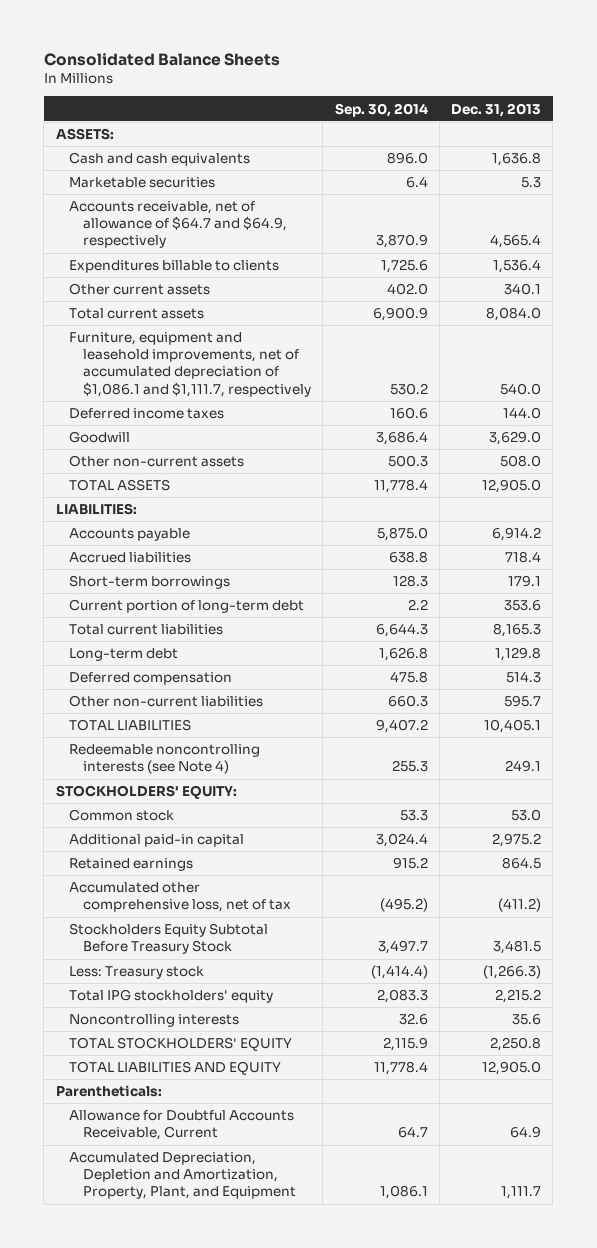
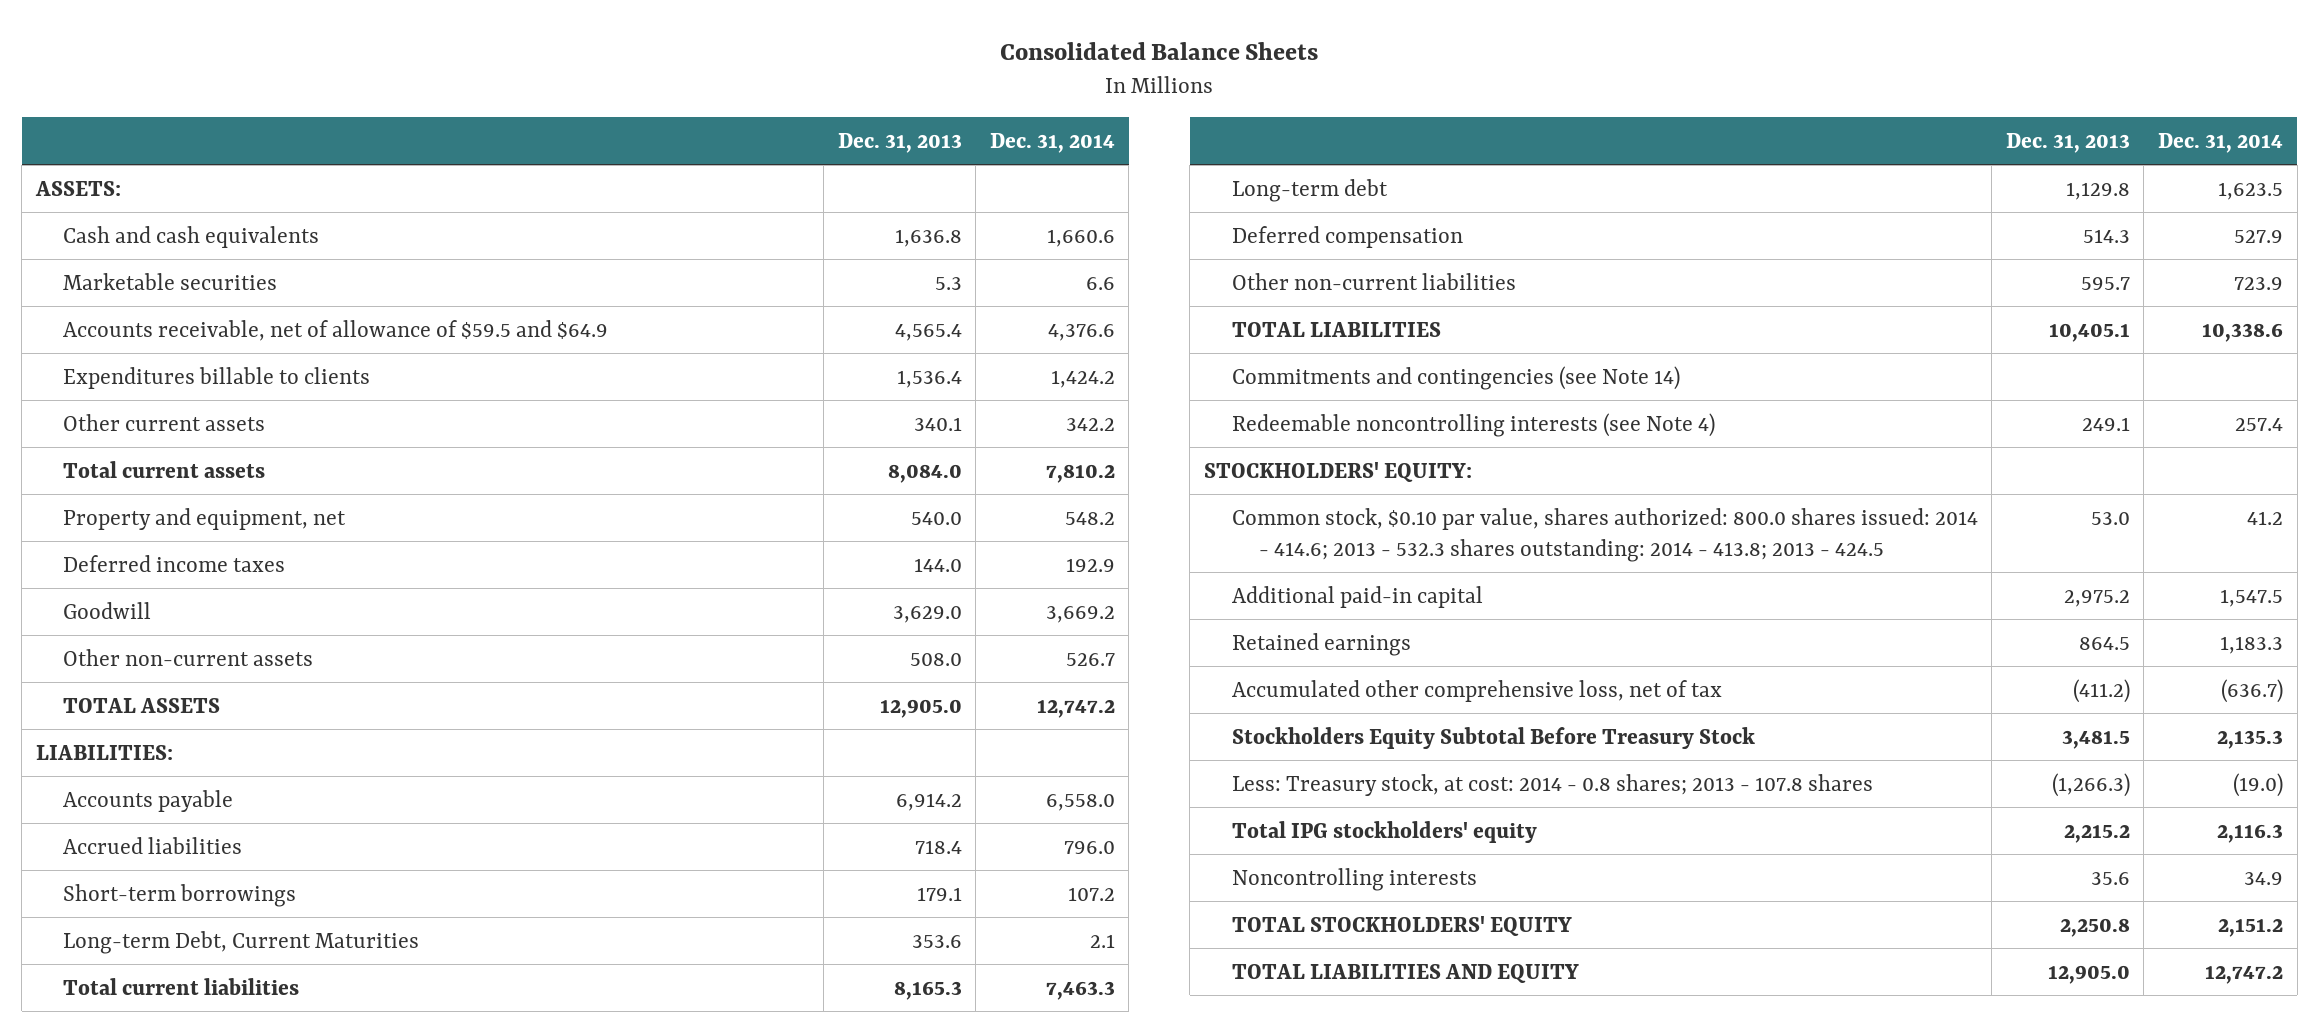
- | Sep. 30, 2014 | Dec. 31, 2013
+ | Dec. 31, 2013 | Dec. 31, 2014
- Accounts receivable, net of allowance of $64.7 and $64.9, respectively | 3,870.9 | 4,565.4
+ Accounts receivable, net of allowance of $59.5 and $64.9 | 4,565.4 | 4,376.6
- Furniture, equipment and leasehold improvements, net of accumulated depreciation of $1,086.1 and $1,111.7, respectively | 530.2 | 540.0
+ Property and equipment, net | 540.0 | 548.2
- Current portion of long-term debt | 2.2 | 353.6
+ Long-term Debt, Current Maturities | 353.6 | 2.1
+ Commitments and contingencies (see Note 14)
- Common stock | 53.3 | 53.0
+ Common stock, $0.10 par value, shares authorized: 800.0 shares issued: 2014 - 414.6; 2013 - 532.3 shares outstanding: 2014 - 413.8; 2013 - 424.5 | 53.0 | 41.2
- Less: Treasury stock | (1,414.4) | (1,266.3)
+ Less: Treasury stock, at cost: 2014 - 0.8 shares; 2013 - 107.8 shares | (1,266.3) | (19.0)
- Parentheticals:
- Allowance for Doubtful Accounts Receivable, Current | 64.7 | 64.9
- Accumulated Depreciation, Depletion and Amortization, Property, Plant, and Equipment | 1,086.1 | 1,111.7

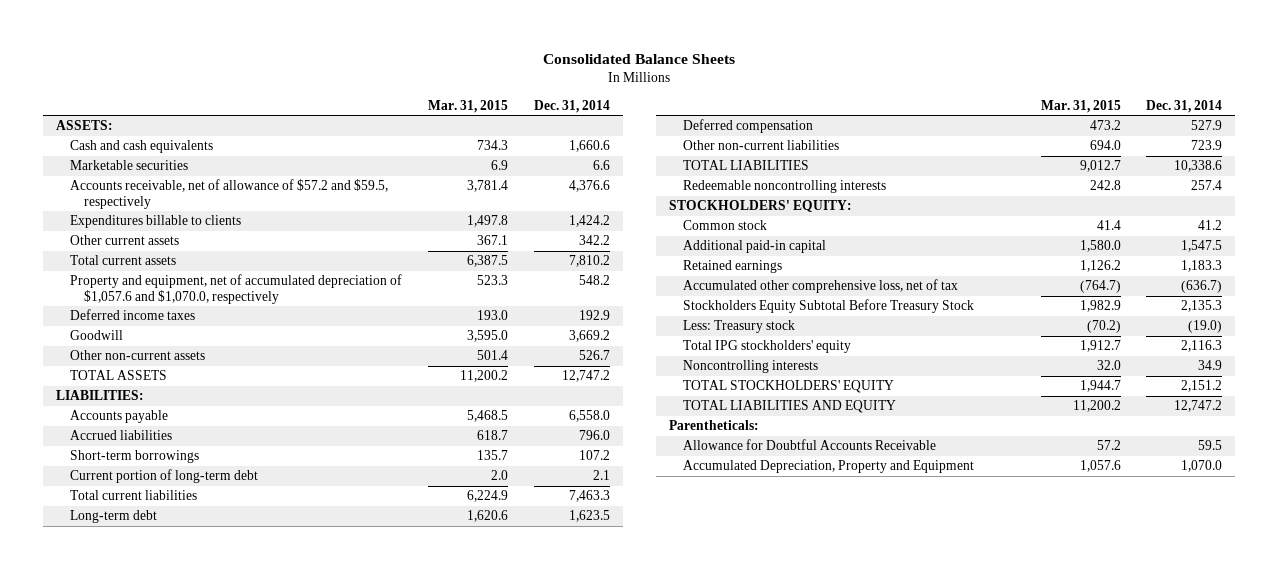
- | Dec. 31, 2013 | Dec. 31, 2014
+ | Mar. 31, 2015 | Dec. 31, 2014
- Accounts receivable, net of allowance of $59.5 and $64.9 | 4,565.4 | 4,376.6
+ Accounts receivable, net of allowance of $57.2 and $59.5, respectively | 3,781.4 | 4,376.6
- Property and equipment, net | 540.0 | 548.2
+ Property and equipment, net of accumulated depreciation of $1,057.6 and $1,070.0, respectively | 523.3 | 548.2
- Long-term Debt, Current Maturities | 353.6 | 2.1
+ Current portion of long-term debt | 2.0 | 2.1
- Commitments and contingencies (see Note 14)
- Redeemable noncontrolling interests (see Note 4) | 249.1 | 257.4
+ Redeemable noncontrolling interests | 242.8 | 257.4
- Common stock, $0.10 par value, shares authorized: 800.0 shares issued: 2014 - 414.6; 2013 - 532.3 shares outstanding: 2014 - 413.8; 2013 - 424.5 | 53.0 | 41.2
+ Common stock | 41.4 | 41.2
- Less: Treasury stock, at cost: 2014 - 0.8 shares; 2013 - 107.8 shares | (1,266.3) | (19.0)
+ Less: Treasury stock | (70.2) | (19.0)
+ Parentheticals:
+ Allowance for Doubtful Accounts Receivable | 57.2 | 59.5
+ Accumulated Depreciation, Property and Equipment | 1,057.6 | 1,070.0

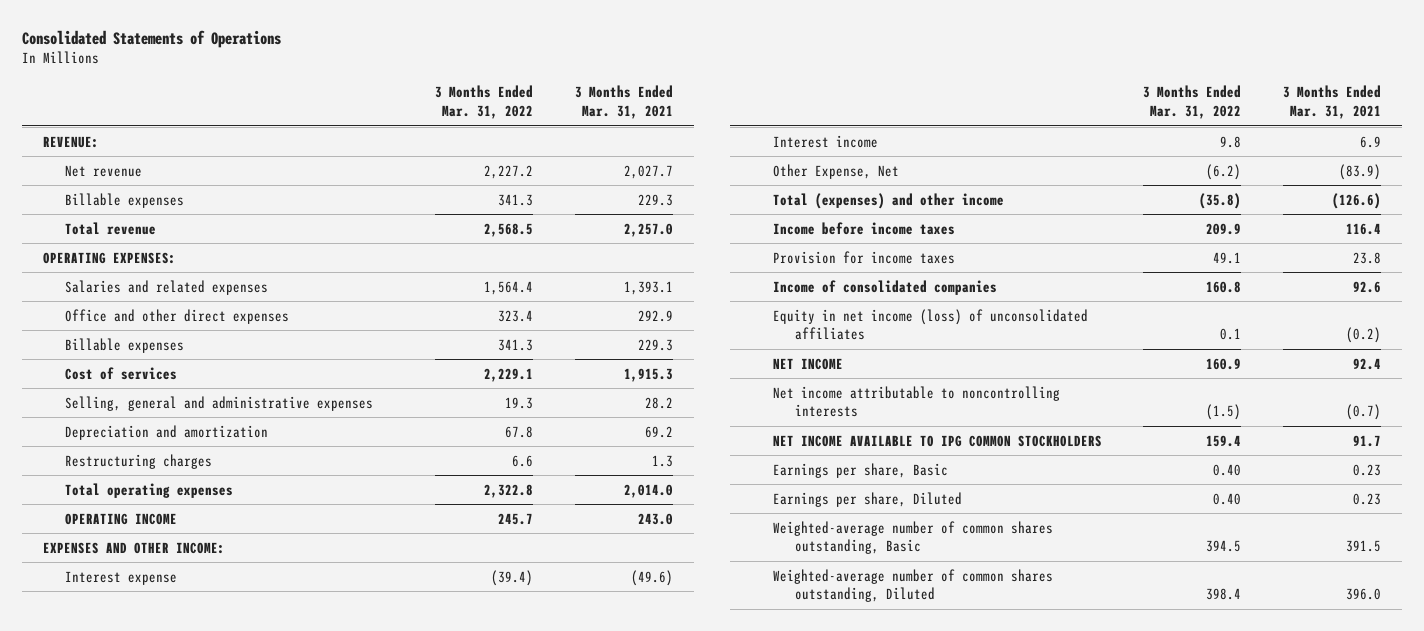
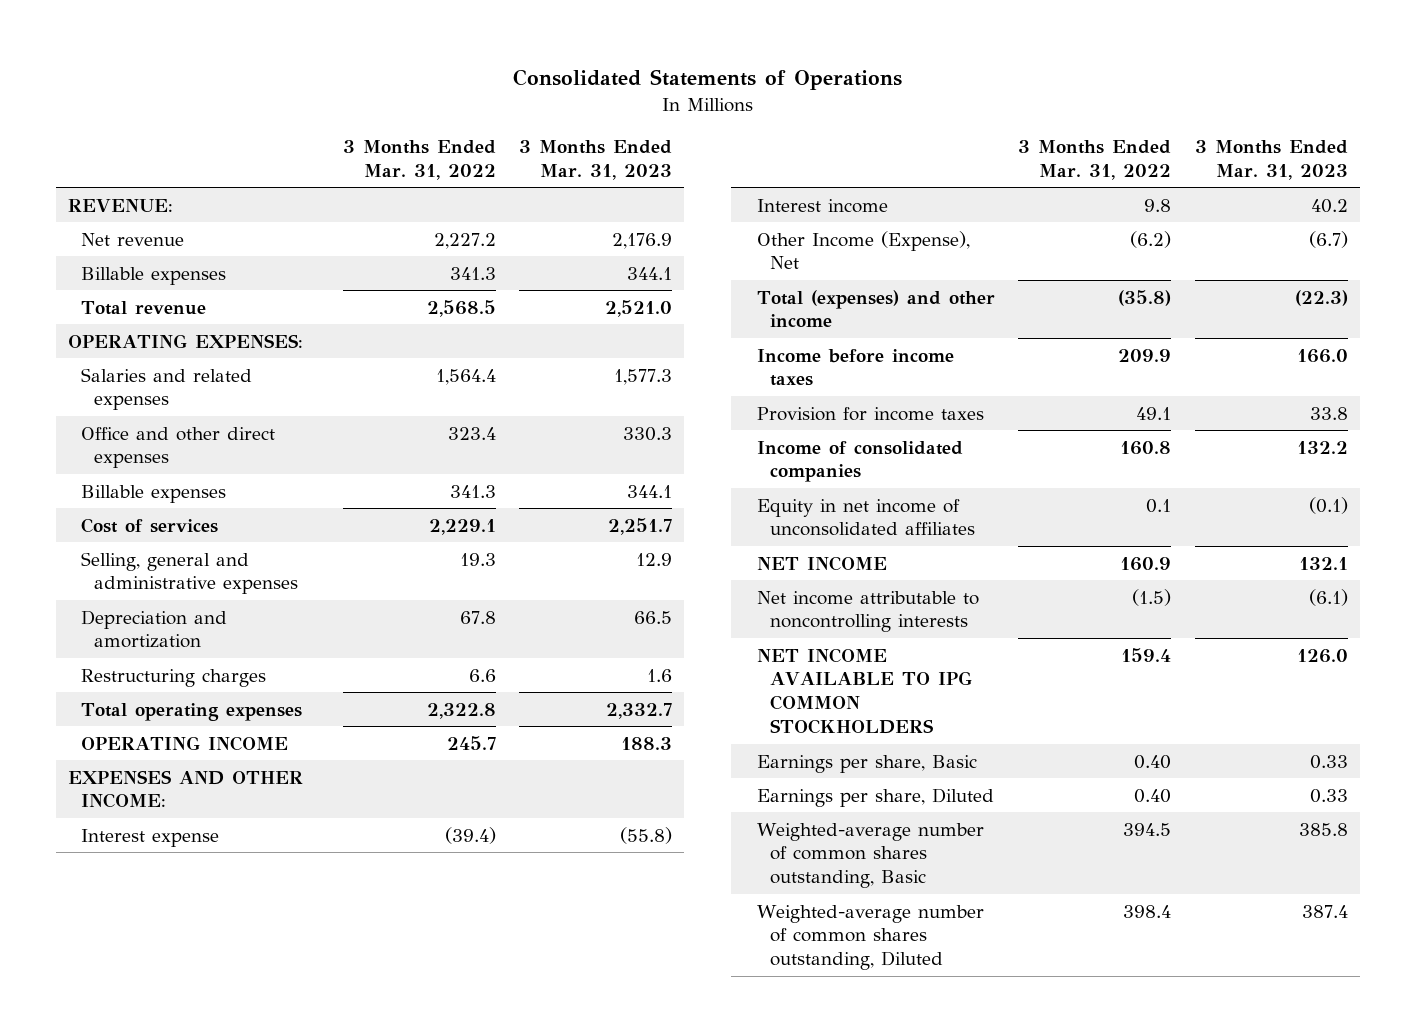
- | 3 Months Ended Mar. 31, 2022 | 3 Months Ended Mar. 31, 2021
+ | 3 Months Ended Mar. 31, 2022 | 3 Months Ended Mar. 31, 2023
- Other Expense, Net | (6.2) | (83.9)
+ Other Income (Expense), Net | (6.2) | (6.7)
- Equity in net income (loss) of unconsolidated affiliates | 0.1 | (0.2)
+ Equity in net income of unconsolidated affiliates | 0.1 | (0.1)

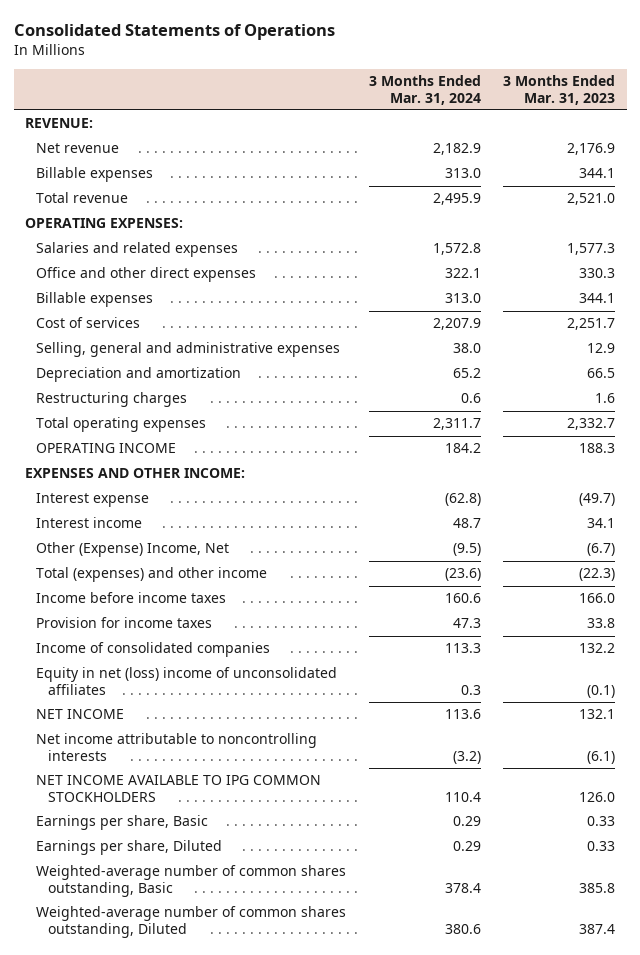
- | 3 Months Ended Mar. 31, 2022 | 3 Months Ended Mar. 31, 2023
+ | 3 Months Ended Mar. 31, 2024 | 3 Months Ended Mar. 31, 2023
- Interest expense | (39.4) | (55.8)
- Interest income | 9.8 | 40.2
- Other Income (Expense), Net | (6.2) | (6.7)
+ Interest expense | (62.8) | (49.7)
+ Interest income | 48.7 | 34.1
+ Other (Expense) Income, Net | (9.5) | (6.7)
- Equity in net income of unconsolidated affiliates | 0.1 | (0.1)
+ Equity in net (loss) income of unconsolidated affiliates | 0.3 | (0.1)

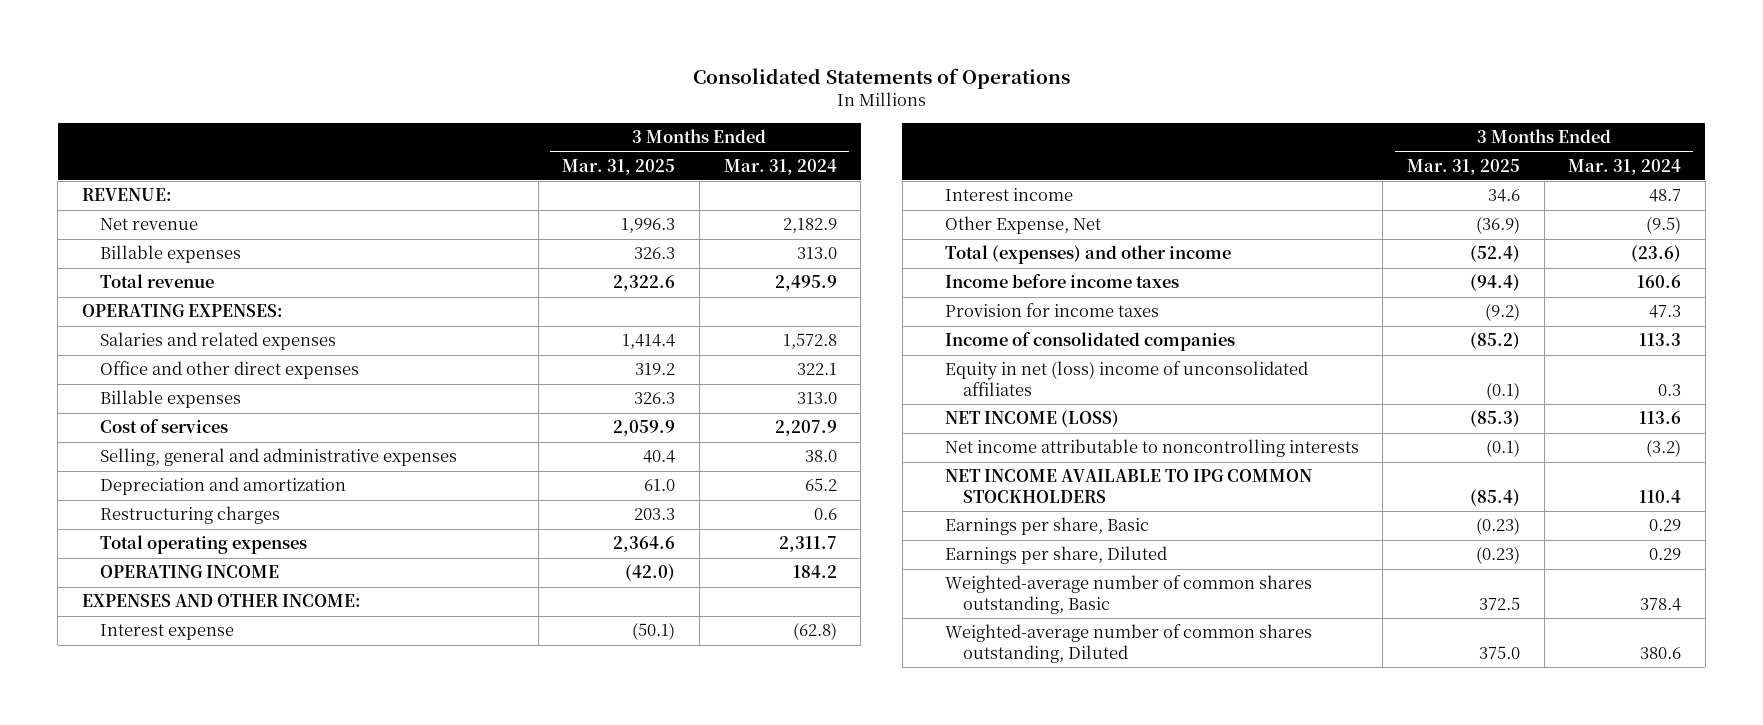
- | 3 Months Ended Mar. 31, 2024 | 3 Months Ended Mar. 31, 2023
+ | 3 Months Ended Mar. 31, 2025 | 3 Months Ended Mar. 31, 2024
- Other (Expense) Income, Net | (9.5) | (6.7)
+ Other Expense, Net | (36.9) | (9.5)
- NET INCOME | 113.6 | 132.1
+ NET INCOME (LOSS) | (85.3) | 113.6

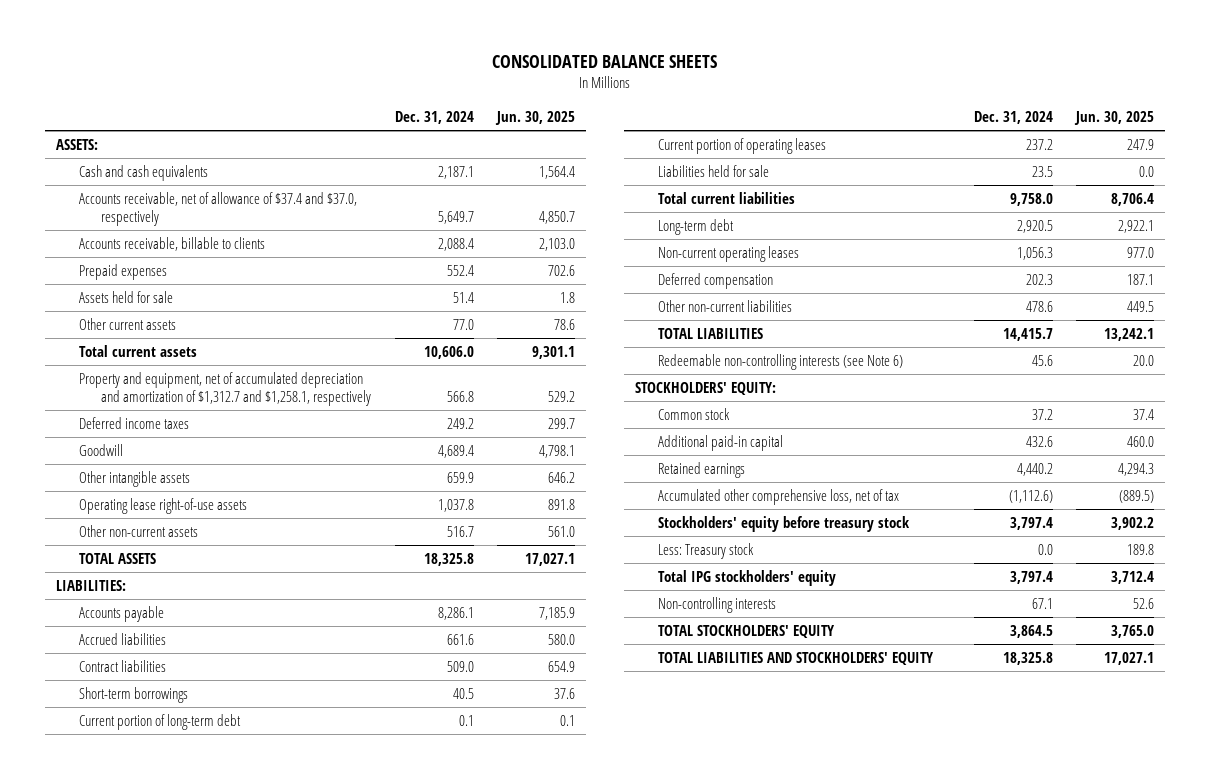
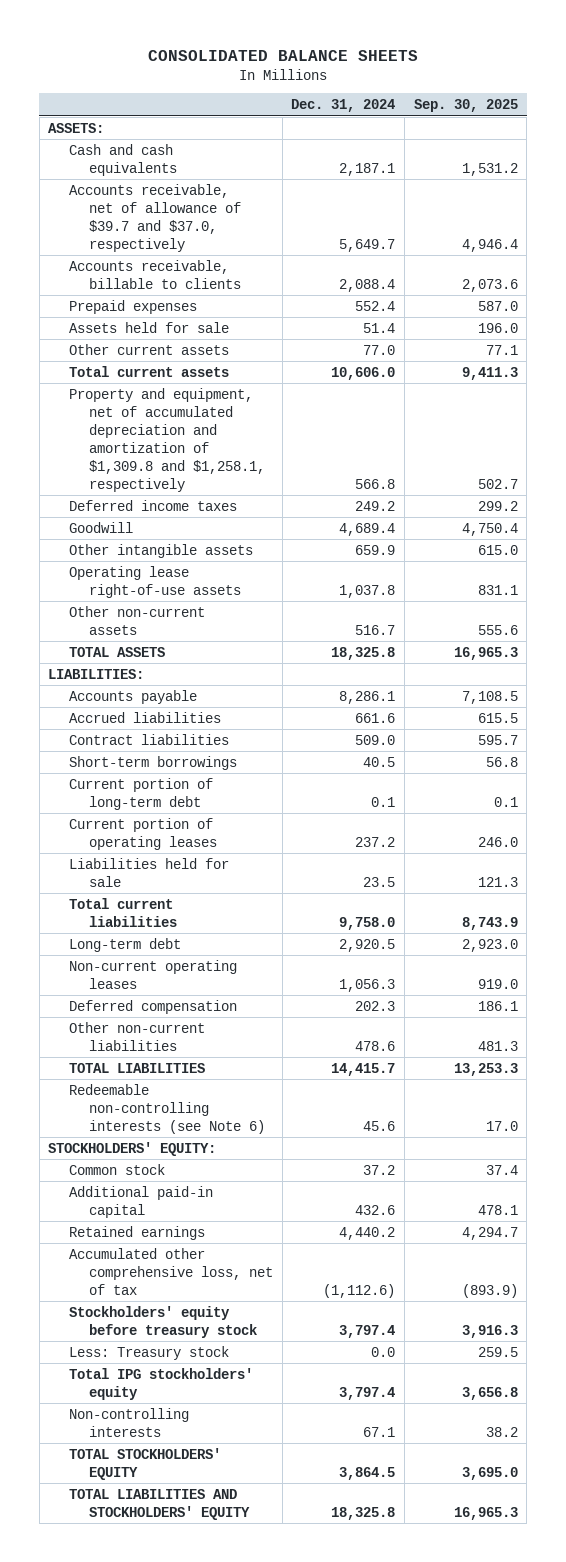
- | Dec. 31, 2024 | Jun. 30, 2025
+ | Dec. 31, 2024 | Sep. 30, 2025
- Accounts receivable, net of allowance of $37.4 and $37.0, respectively | 5,649.7 | 4,850.7
+ Accounts receivable, net of allowance of $39.7 and $37.0, respectively | 5,649.7 | 4,946.4
- Property and equipment, net of accumulated depreciation and amortization of $1,312.7 and $1,258.1, respectively | 566.8 | 529.2
+ Property and equipment, net of accumulated depreciation and amortization of $1,309.8 and $1,258.1, respectively | 566.8 | 502.7

